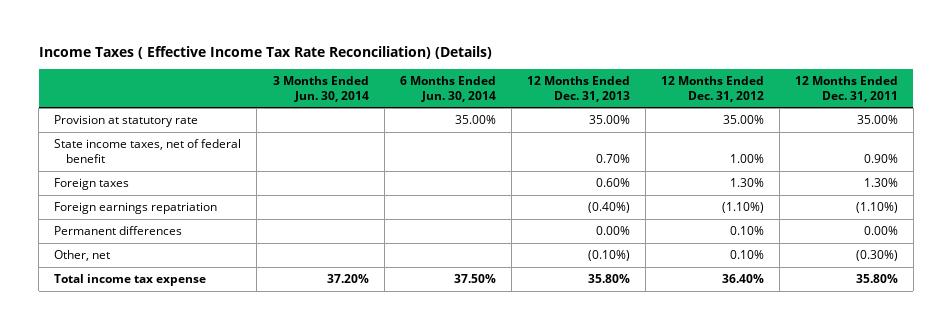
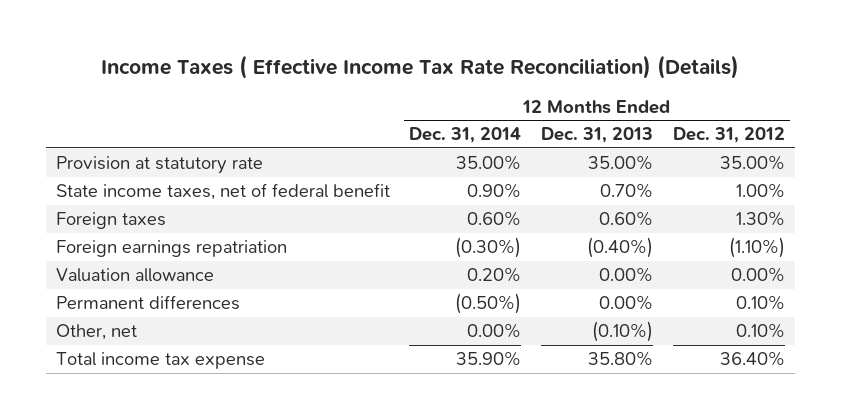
- | 3 Months Ended Jun. 30, 2014 | 6 Months Ended Jun. 30, 2014 | 12 Months Ended Dec. 31, 2013 | 12 Months Ended Dec. 31, 2012 | 12 Months Ended Dec. 31, 2011
+ | 12 Months Ended Dec. 31, 2014 | 12 Months Ended Dec. 31, 2013 | 12 Months Ended Dec. 31, 2012
+ Valuation allowance | 0.20% | 0.00% | 0.00%

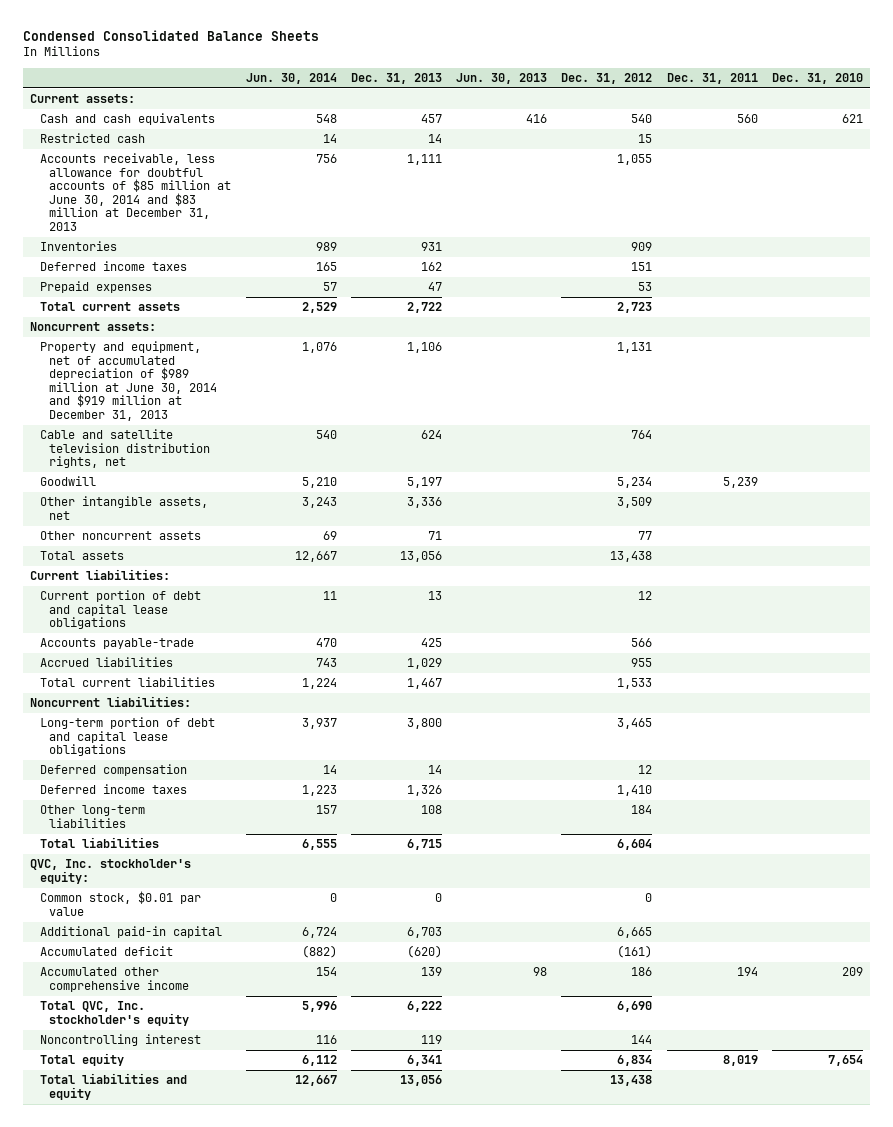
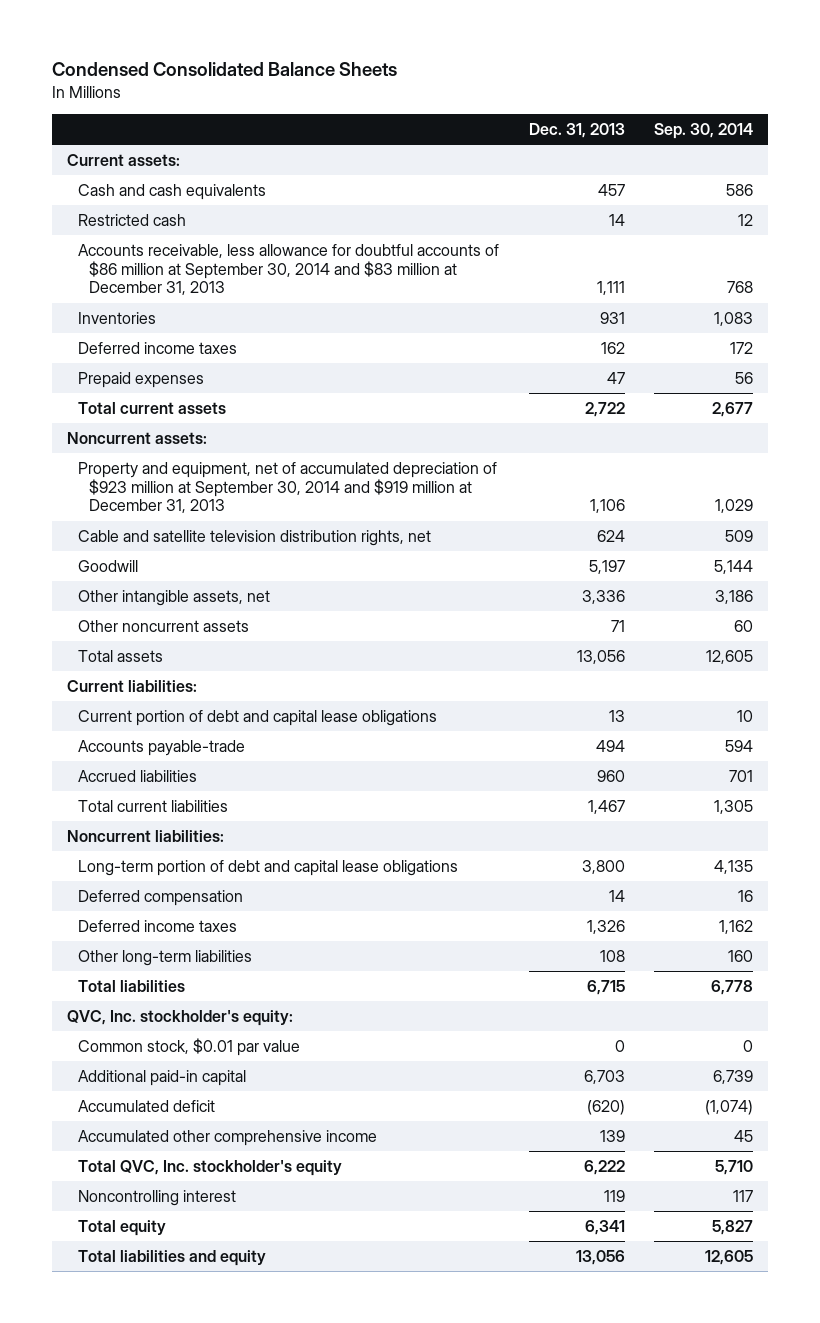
- | Jun. 30, 2014 | Dec. 31, 2013 | Jun. 30, 2013 | Dec. 31, 2012 | Dec. 31, 2011 | Dec. 31, 2010
+ | Dec. 31, 2013 | Sep. 30, 2014
- Accounts receivable, less allowance for doubtful accounts of $85 million at June 30, 2014 and $83 million at December 31, 2013 | 756 | 1,111 | | 1,055 | |
+ Accounts receivable, less allowance for doubtful accounts of $86 million at September 30, 2014 and $83 million at December 31, 2013 | 1,111 | 768
- Property and equipment, net of accumulated depreciation of $989 million at June 30, 2014 and $919 million at December 31, 2013 | 1,076 | 1,106 | | 1,131 | |
+ Property and equipment, net of accumulated depreciation of $923 million at September 30, 2014 and $919 million at December 31, 2013 | 1,106 | 1,029
- Accounts payable-trade | 470 | 425 | | 566 | |
- Accrued liabilities | 743 | 1,029 | | 955 | |
+ Accounts payable-trade | 494 | 594
+ Accrued liabilities | 960 | 701

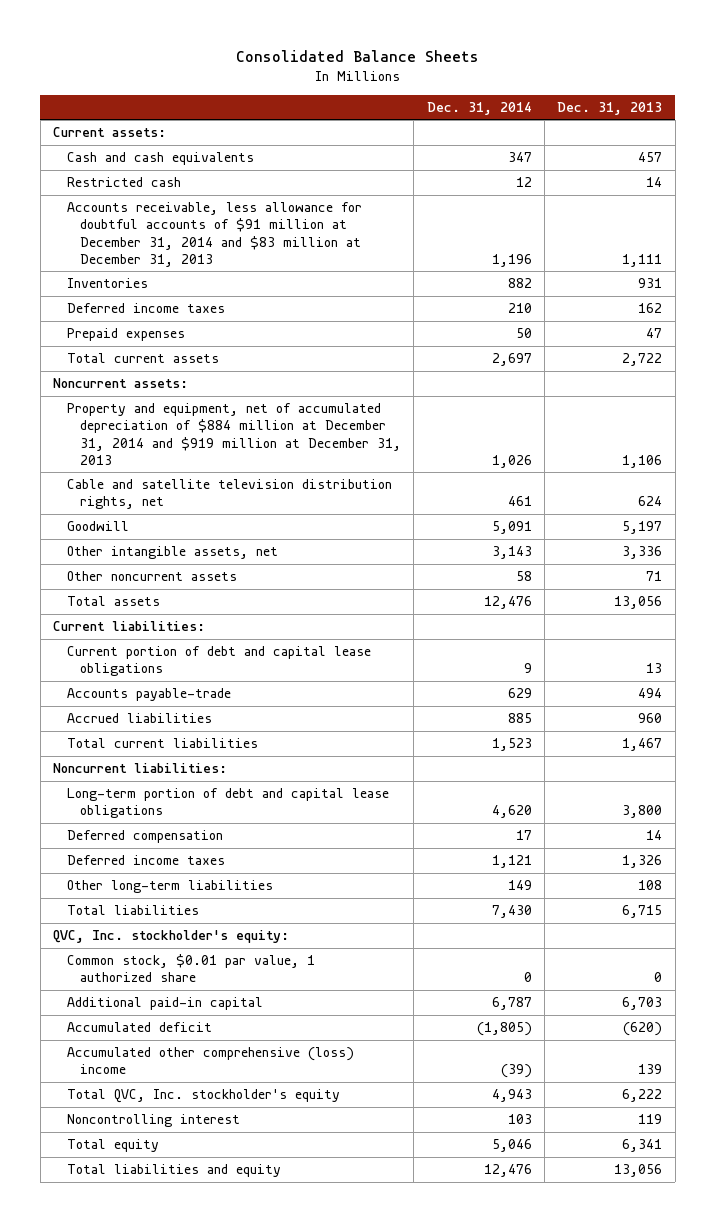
- Condensed Consolidated Balance Sheets
+ Consolidated Balance Sheets
- | Dec. 31, 2013 | Sep. 30, 2014
+ | Dec. 31, 2014 | Dec. 31, 2013
- Accounts receivable, less allowance for doubtful accounts of $86 million at September 30, 2014 and $83 million at December 31, 2013 | 1,111 | 768
+ Accounts receivable, less allowance for doubtful accounts of $91 million at December 31, 2014 and $83 million at December 31, 2013 | 1,196 | 1,111
- Property and equipment, net of accumulated depreciation of $923 million at September 30, 2014 and $919 million at December 31, 2013 | 1,106 | 1,029
+ Property and equipment, net of accumulated depreciation of $884 million at December 31, 2014 and $919 million at December 31, 2013 | 1,026 | 1,106
- Common stock, $0.01 par value | 0 | 0
+ Common stock, $0.01 par value, 1 authorized share | 0 | 0
- Accumulated other comprehensive income | 139 | 45
+ Accumulated other comprehensive (loss) income | (39) | 139

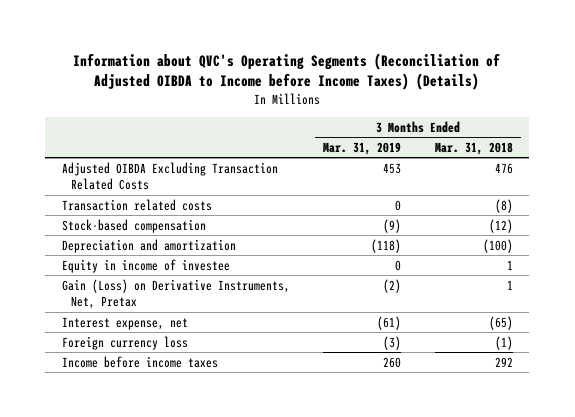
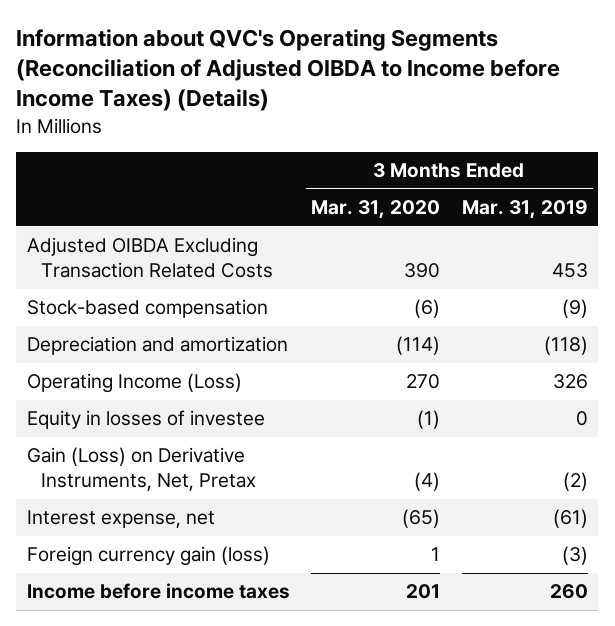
- | 3 Months Ended Mar. 31, 2019 | 3 Months Ended Mar. 31, 2018
+ | 3 Months Ended Mar. 31, 2020 | 3 Months Ended Mar. 31, 2019
- Transaction related costs | 0 | (8)
- Equity in income of investee | 0 | 1
+ Operating Income (Loss) | 270 | 326
+ Equity in losses of investee | (1) | 0
- Foreign currency loss | (3) | (1)
+ Foreign currency gain (loss) | 1 | (3)

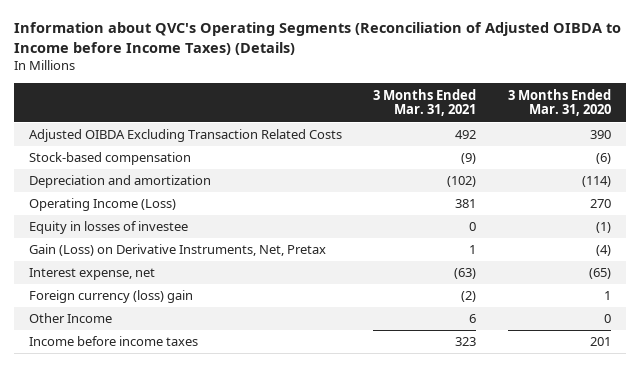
- | 3 Months Ended Mar. 31, 2020 | 3 Months Ended Mar. 31, 2019
+ | 3 Months Ended Mar. 31, 2021 | 3 Months Ended Mar. 31, 2020
- Foreign currency gain (loss) | 1 | (3)
+ Foreign currency (loss) gain | (2) | 1
+ Other Income | 6 | 0

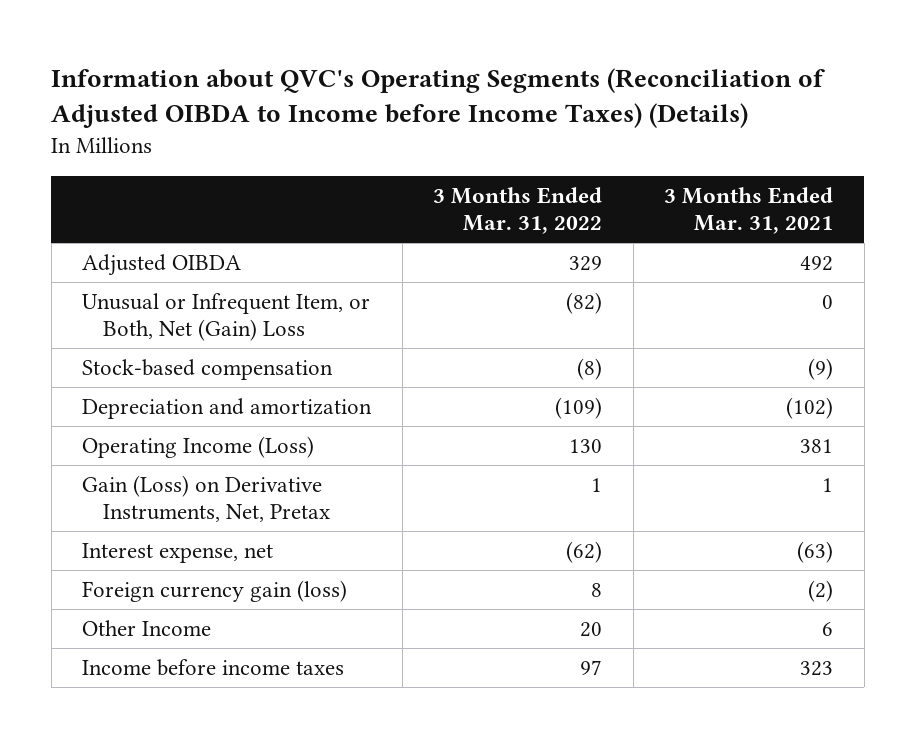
- | 3 Months Ended Mar. 31, 2021 | 3 Months Ended Mar. 31, 2020
+ | 3 Months Ended Mar. 31, 2022 | 3 Months Ended Mar. 31, 2021
- Adjusted OIBDA Excluding Transaction Related Costs | 492 | 390
+ Adjusted OIBDA | 329 | 492
+ Unusual or Infrequent Item, or Both, Net (Gain) Loss | (82) | 0
- Equity in losses of investee | 0 | (1)
- Foreign currency (loss) gain | (2) | 1
+ Foreign currency gain (loss) | 8 | (2)

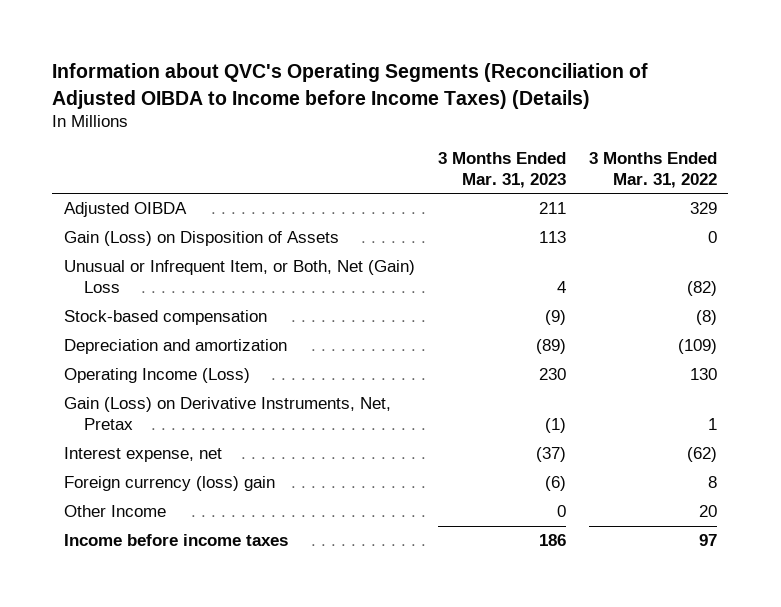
- | 3 Months Ended Mar. 31, 2022 | 3 Months Ended Mar. 31, 2021
+ | 3 Months Ended Mar. 31, 2023 | 3 Months Ended Mar. 31, 2022
+ Gain (Loss) on Disposition of Assets | 113 | 0
- Foreign currency gain (loss) | 8 | (2)
+ Foreign currency (loss) gain | (6) | 8

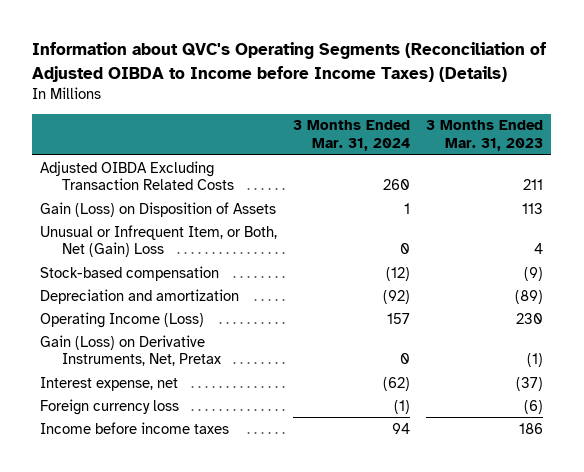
- | 3 Months Ended Mar. 31, 2023 | 3 Months Ended Mar. 31, 2022
+ | 3 Months Ended Mar. 31, 2024 | 3 Months Ended Mar. 31, 2023
- Adjusted OIBDA | 211 | 329
+ Adjusted OIBDA Excluding Transaction Related Costs | 260 | 211
- Foreign currency (loss) gain | (6) | 8
- Other Income | 0 | 20
+ Foreign currency loss | (1) | (6)

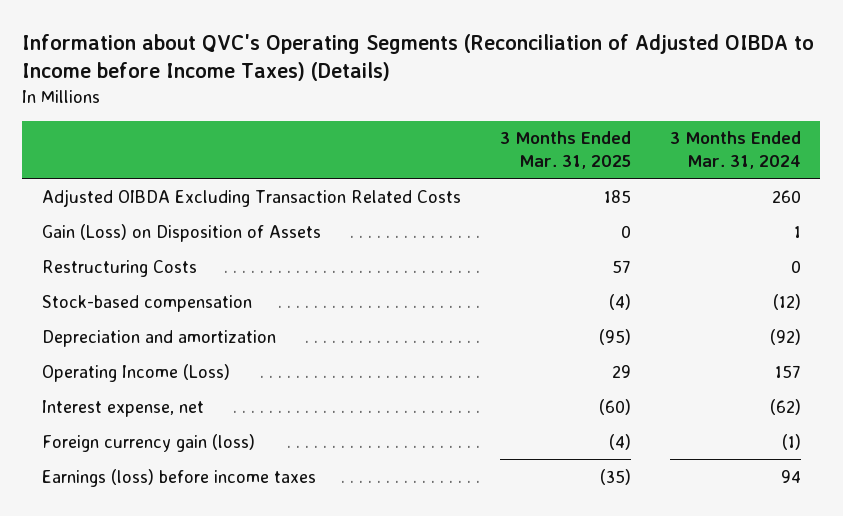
- | 3 Months Ended Mar. 31, 2024 | 3 Months Ended Mar. 31, 2023
+ | 3 Months Ended Mar. 31, 2025 | 3 Months Ended Mar. 31, 2024
- Unusual or Infrequent Item, or Both, Net (Gain) Loss | 0 | 4
+ Restructuring Costs | 57 | 0
- Gain (Loss) on Derivative Instruments, Net, Pretax | 0 | (1)
- Foreign currency loss | (1) | (6)
- Income before income taxes | 94 | 186
+ Foreign currency gain (loss) | (4) | (1)
+ Earnings (loss) before income taxes | (35) | 94

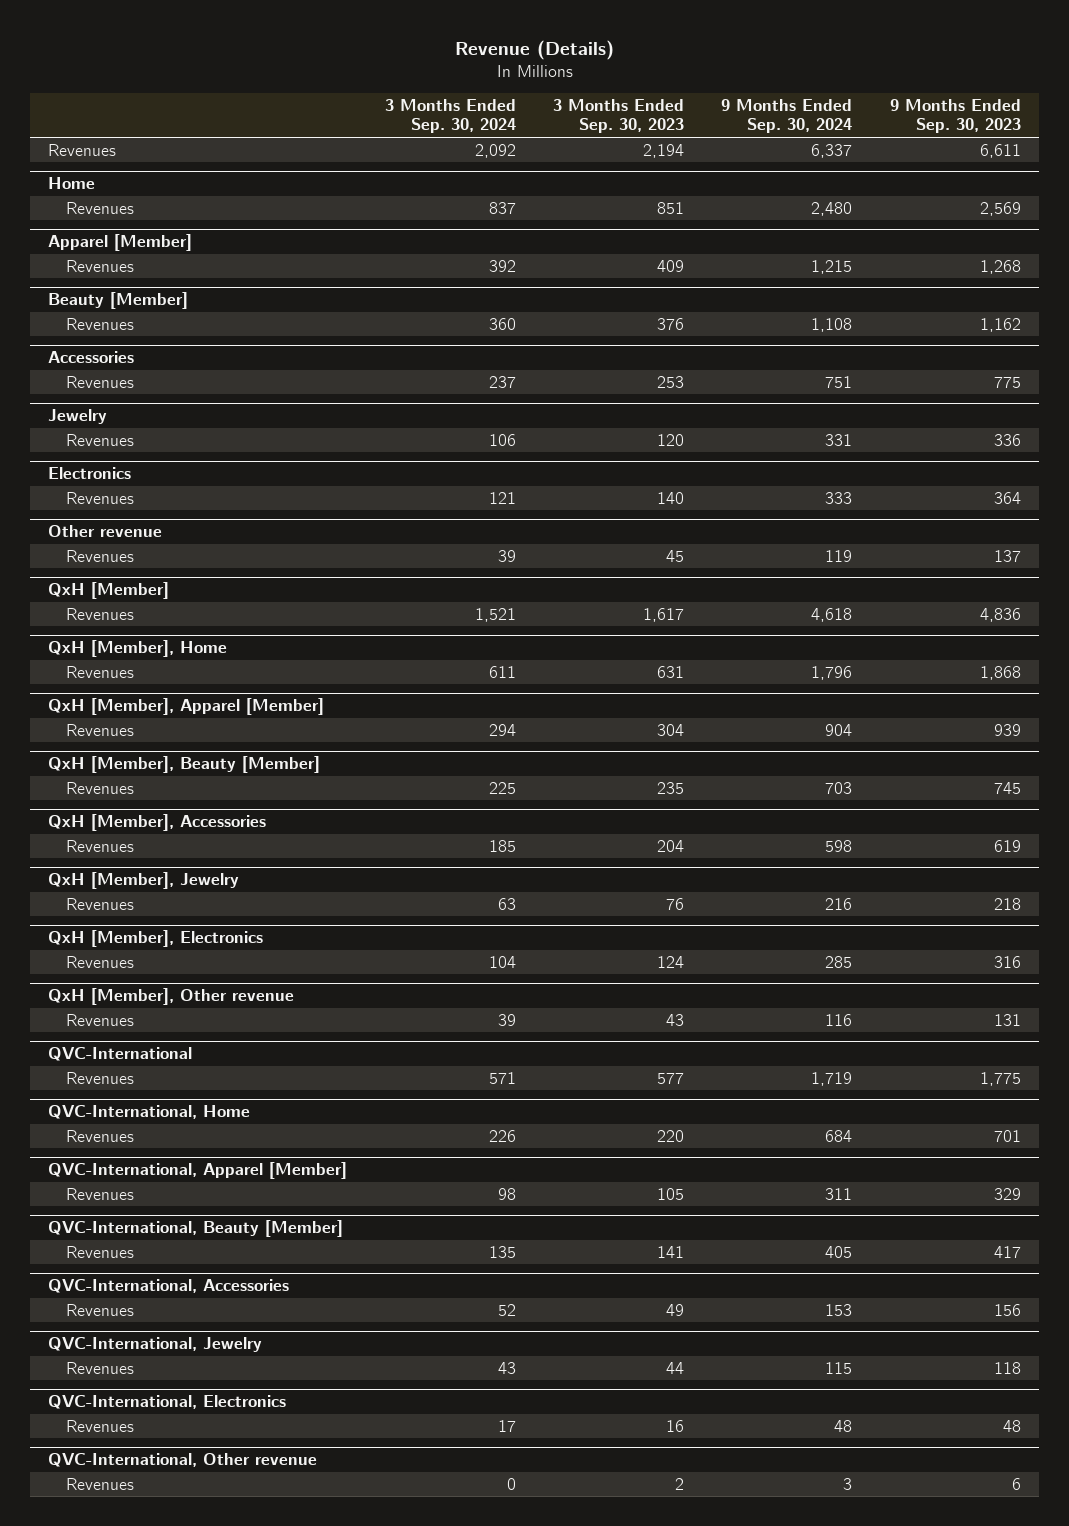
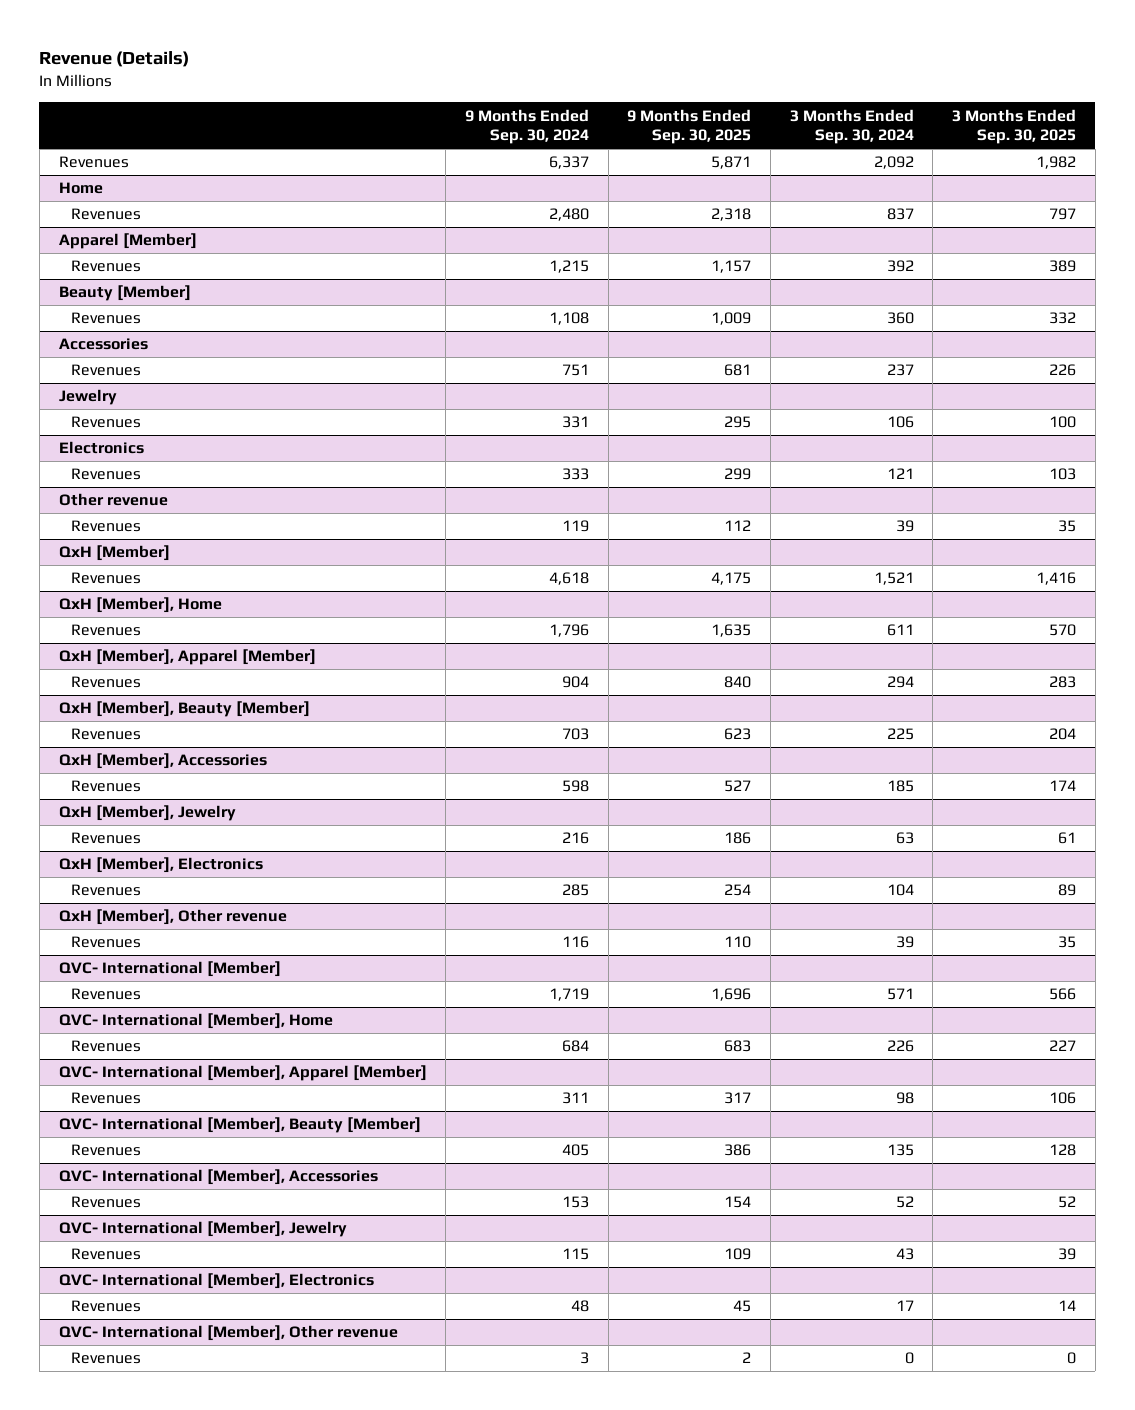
- | 3 Months Ended Sep. 30, 2024 | 3 Months Ended Sep. 30, 2023 | 9 Months Ended Sep. 30, 2024 | 9 Months Ended Sep. 30, 2023
+ | 9 Months Ended Sep. 30, 2024 | 9 Months Ended Sep. 30, 2025 | 3 Months Ended Sep. 30, 2024 | 3 Months Ended Sep. 30, 2025
- QVC-International
+ QVC- International [Member]
- QVC-International, Home
+ QVC- International [Member], Home
- QVC-International, Apparel [Member]
+ QVC- International [Member], Apparel [Member]
- QVC-International, Beauty [Member]
+ QVC- International [Member], Beauty [Member]
- QVC-International, Accessories
+ QVC- International [Member], Accessories
- QVC-International, Jewelry
+ QVC- International [Member], Jewelry
- QVC-International, Electronics
+ QVC- International [Member], Electronics
- QVC-International, Other revenue
+ QVC- International [Member], Other revenue

